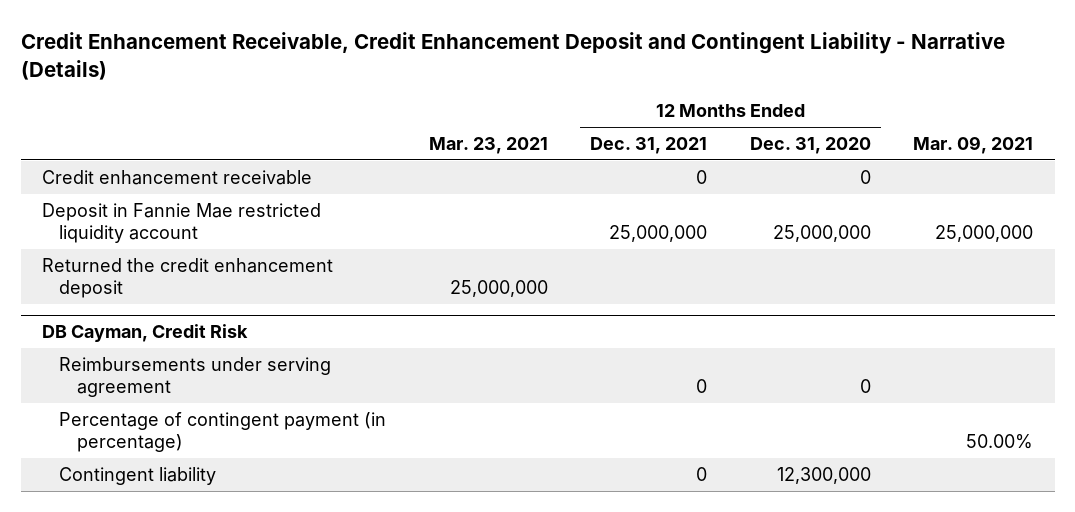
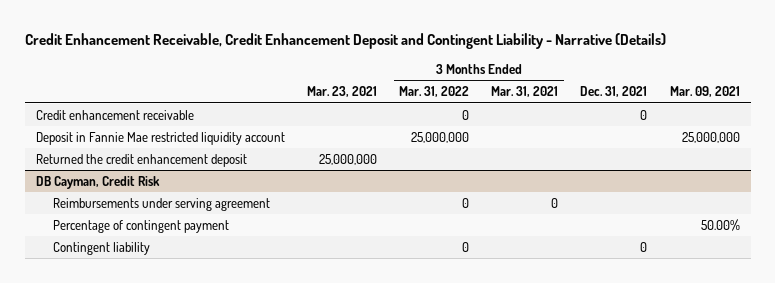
- | Mar. 23, 2021 | 12 Months Ended Dec. 31, 2021 | 12 Months Ended Dec. 31, 2020 | Mar. 09, 2021
+ | Mar. 23, 2021 | 3 Months Ended Mar. 31, 2022 | 3 Months Ended Mar. 31, 2021 | Dec. 31, 2021 | Mar. 09, 2021
@ DB Cayman, Credit Risk
- Percentage of contingent payment (in percentage) | | | | 50.00%
+ Percentage of contingent payment | | | | | 50.00%

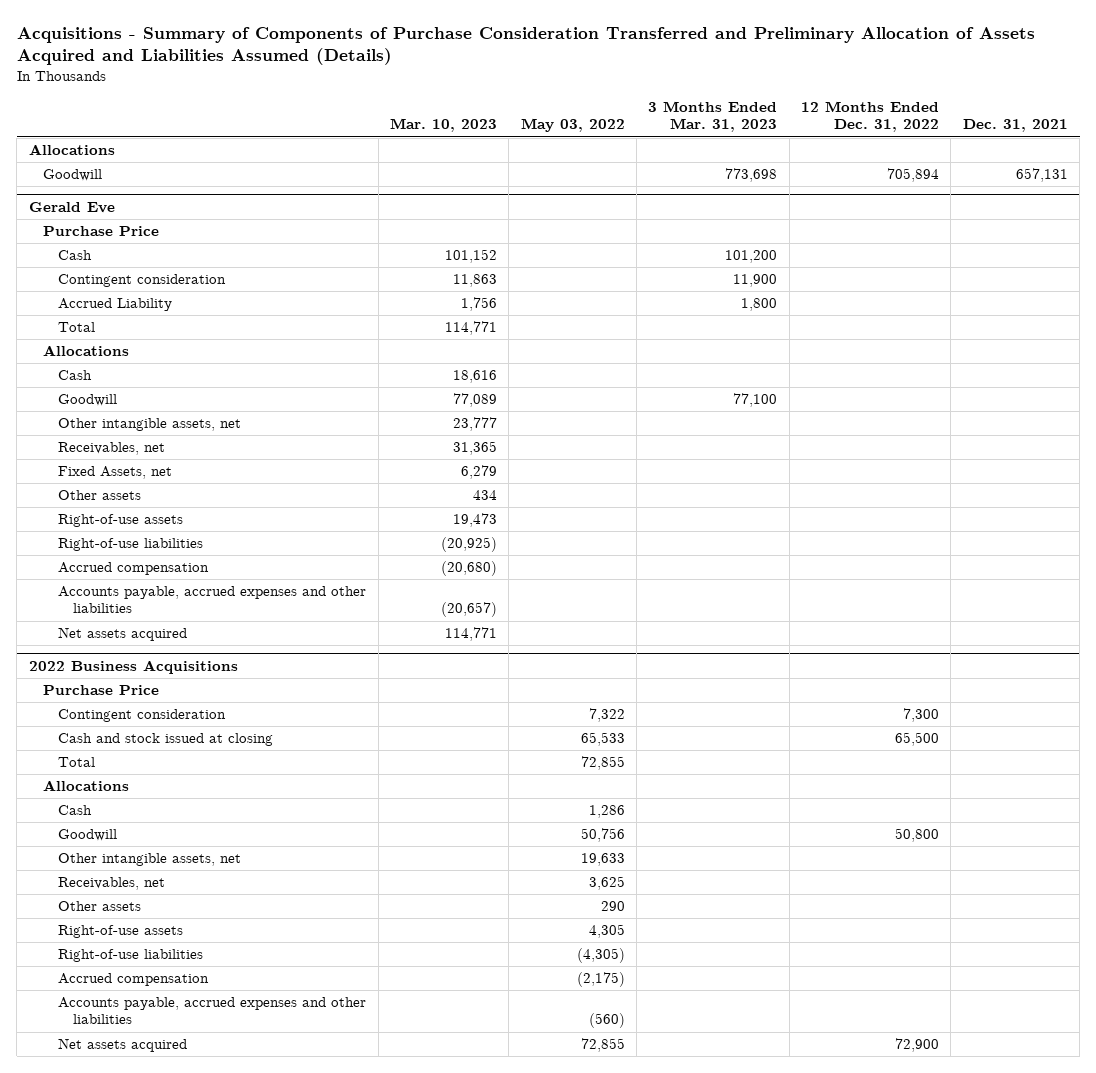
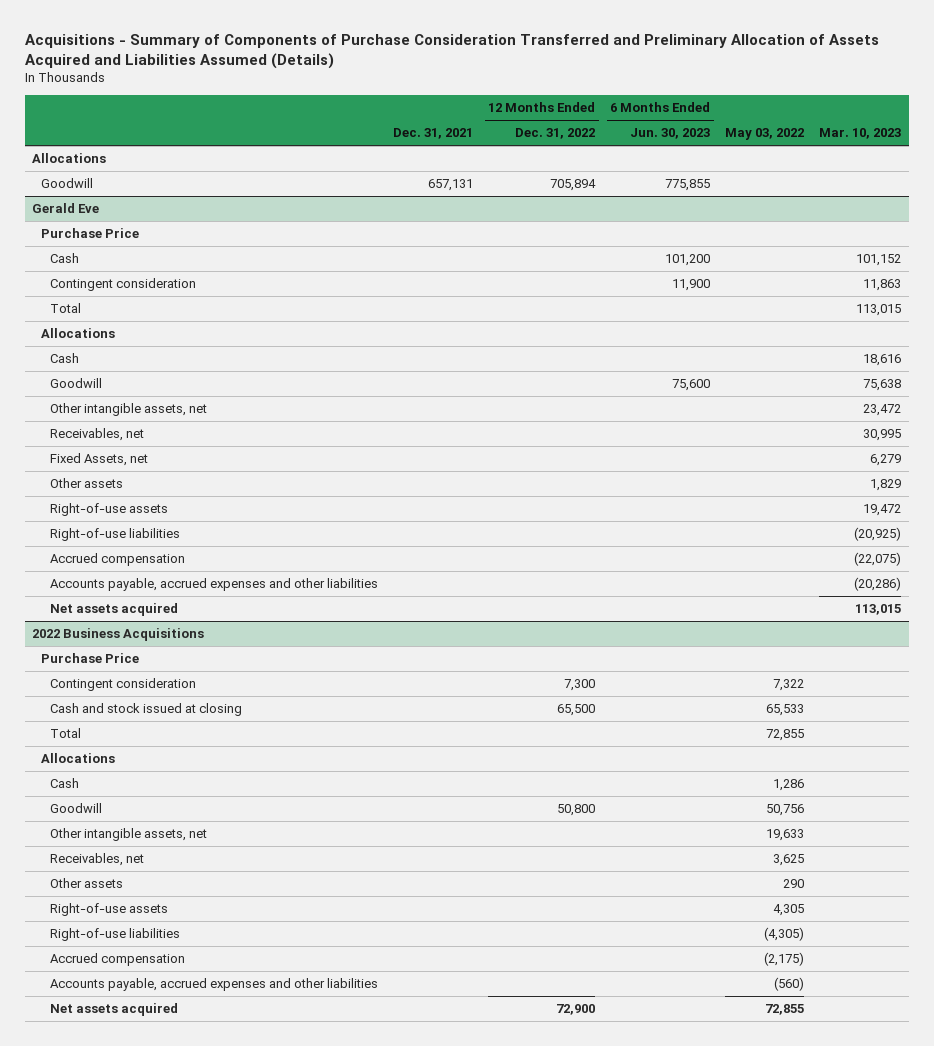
- | Mar. 10, 2023 | May 03, 2022 | 3 Months Ended Mar. 31, 2023 | 12 Months Ended Dec. 31, 2022 | Dec. 31, 2021
+ | Dec. 31, 2021 | 12 Months Ended Dec. 31, 2022 | 6 Months Ended Jun. 30, 2023 | May 03, 2022 | Mar. 10, 2023
@ Gerald Eve
- Accrued Liability | 1,756 | | 1,800 | |
- Total | 114,771 | | | |
+ Total | | | | | 113,015
- Goodwill | 77,089 | | 77,100 | |
- Other intangible assets, net | 23,777 | | | |
- Receivables, net | 31,365 | | | |
+ Goodwill | | | 75,600 | | 75,638
+ Other intangible assets, net | | | | | 23,472
+ Receivables, net | | | | | 30,995
- Other assets | 434 | | | |
- Right-of-use assets | 19,473 | | | |
+ Other assets | | | | | 1,829
+ Right-of-use assets | | | | | 19,472
- Accrued compensation | (20,680) | | | |
- Accounts payable, accrued expenses and other liabilities | (20,657) | | | |
- Net assets acquired | 114,771 | | | |
+ Accrued compensation | | | | | (22,075)
+ Accounts payable, accrued expenses and other liabilities | | | | | (20,286)
+ Net assets acquired | | | | | 113,015

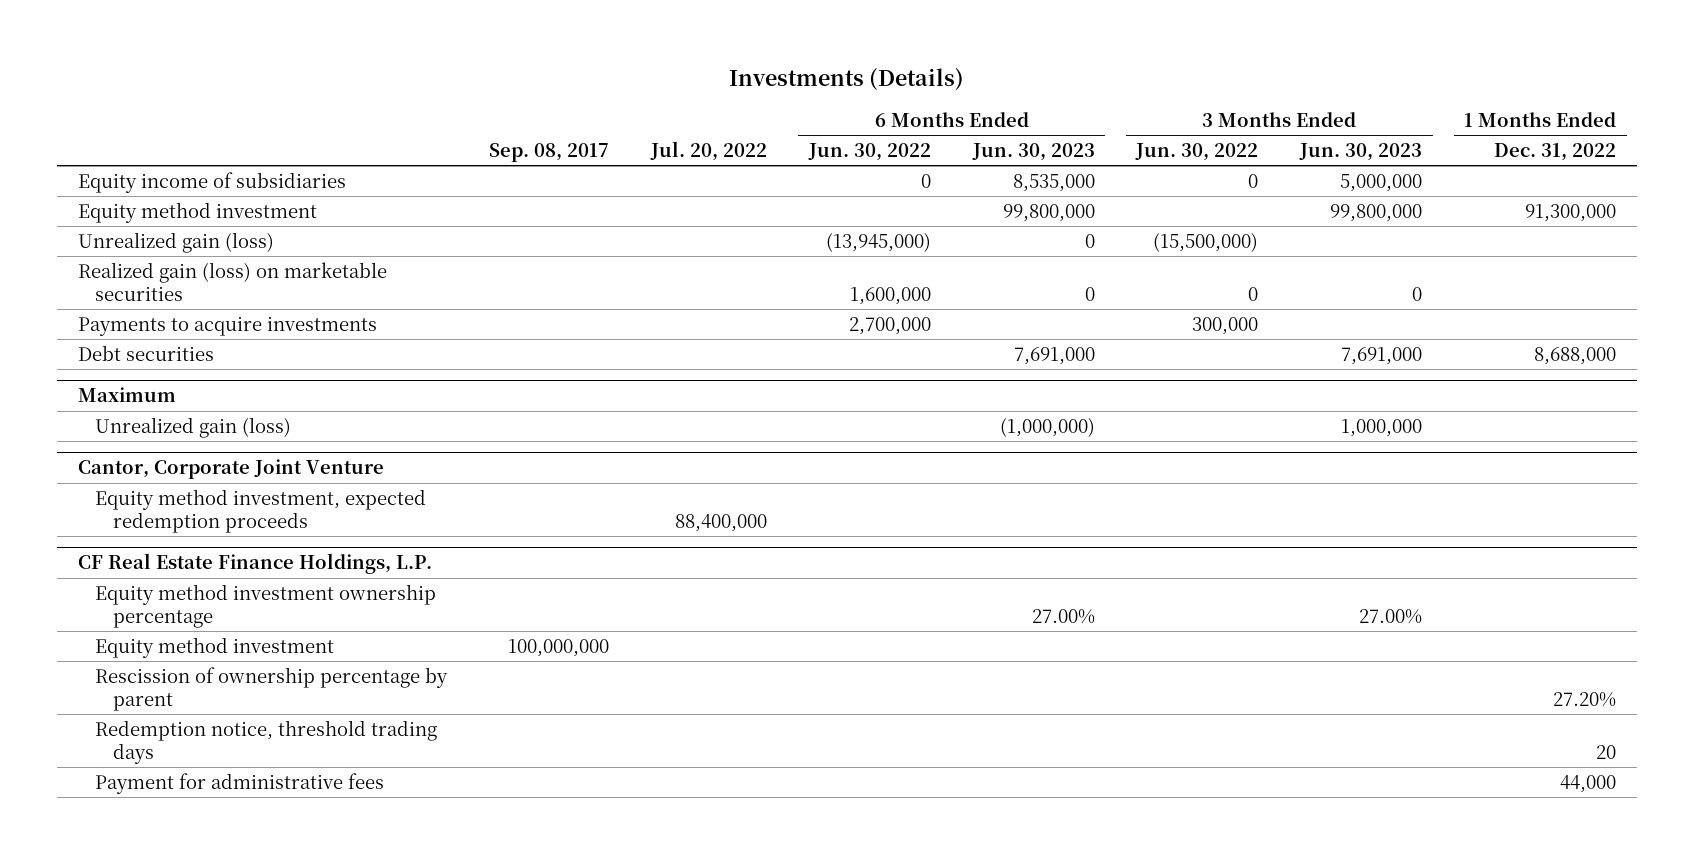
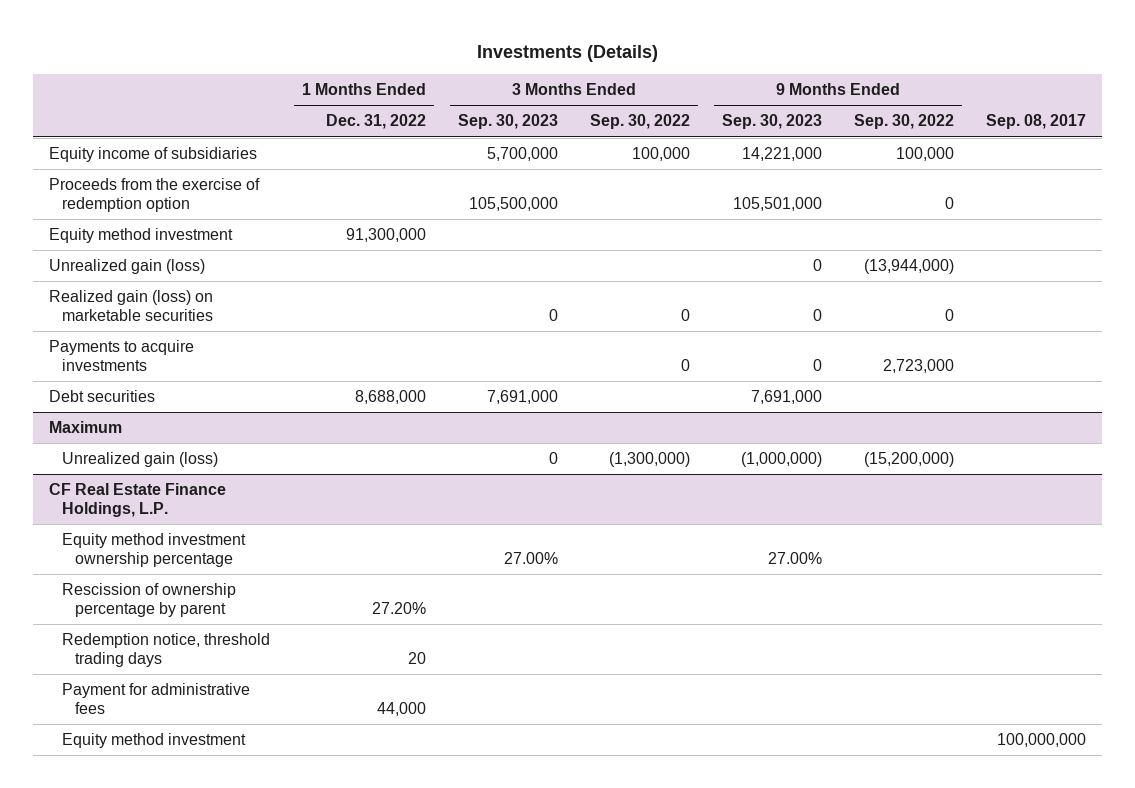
- | Sep. 08, 2017 | Jul. 20, 2022 | 6 Months Ended Jun. 30, 2022 | 6 Months Ended Jun. 30, 2023 | 3 Months Ended Jun. 30, 2022 | 3 Months Ended Jun. 30, 2023 | 1 Months Ended Dec. 31, 2022
+ | 1 Months Ended Dec. 31, 2022 | 3 Months Ended Sep. 30, 2023 | 3 Months Ended Sep. 30, 2022 | 9 Months Ended Sep. 30, 2023 | 9 Months Ended Sep. 30, 2022 | Sep. 08, 2017
+ Proceeds from the exercise of redemption option | | 105,500,000 | | 105,501,000 | 0 |
- Cantor, Corporate Joint Venture
- Equity method investment, expected redemption proceeds | | 88,400,000 | | | | |
@ CF Real Estate Finance Holdings, L.P.
moved down: Equity method investment | | | | | | 100,000,000

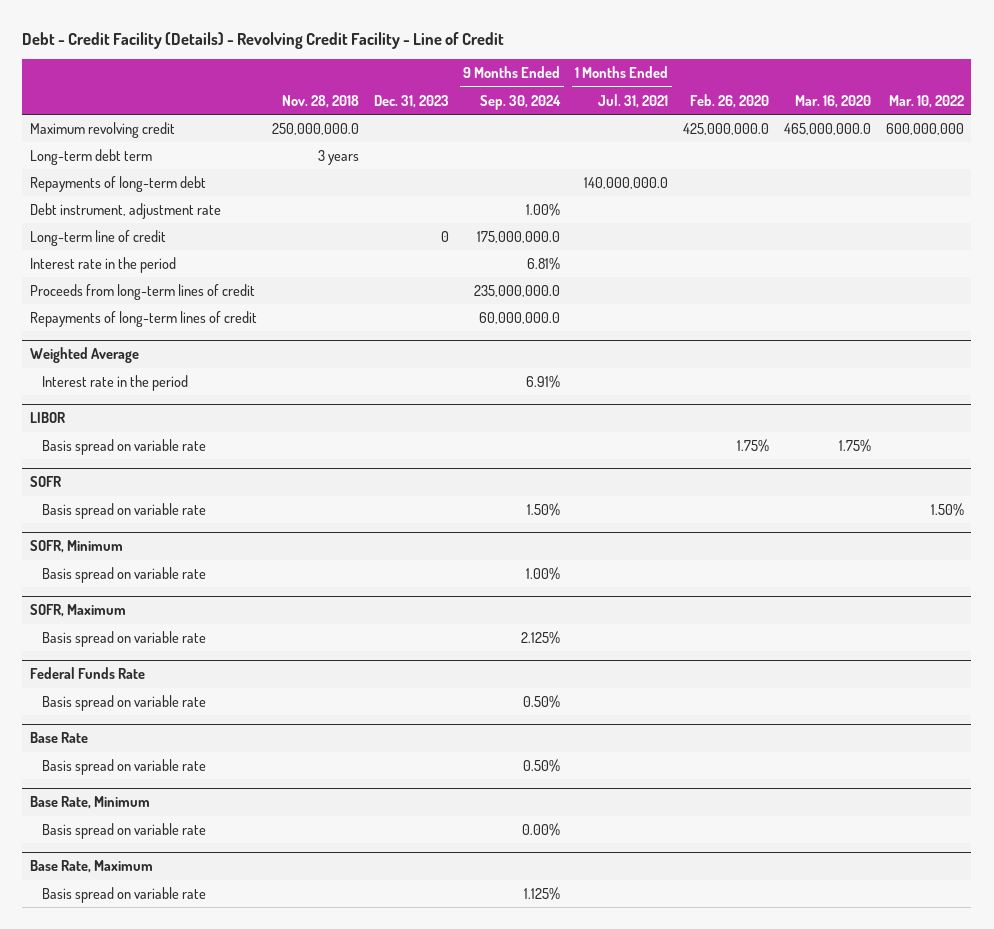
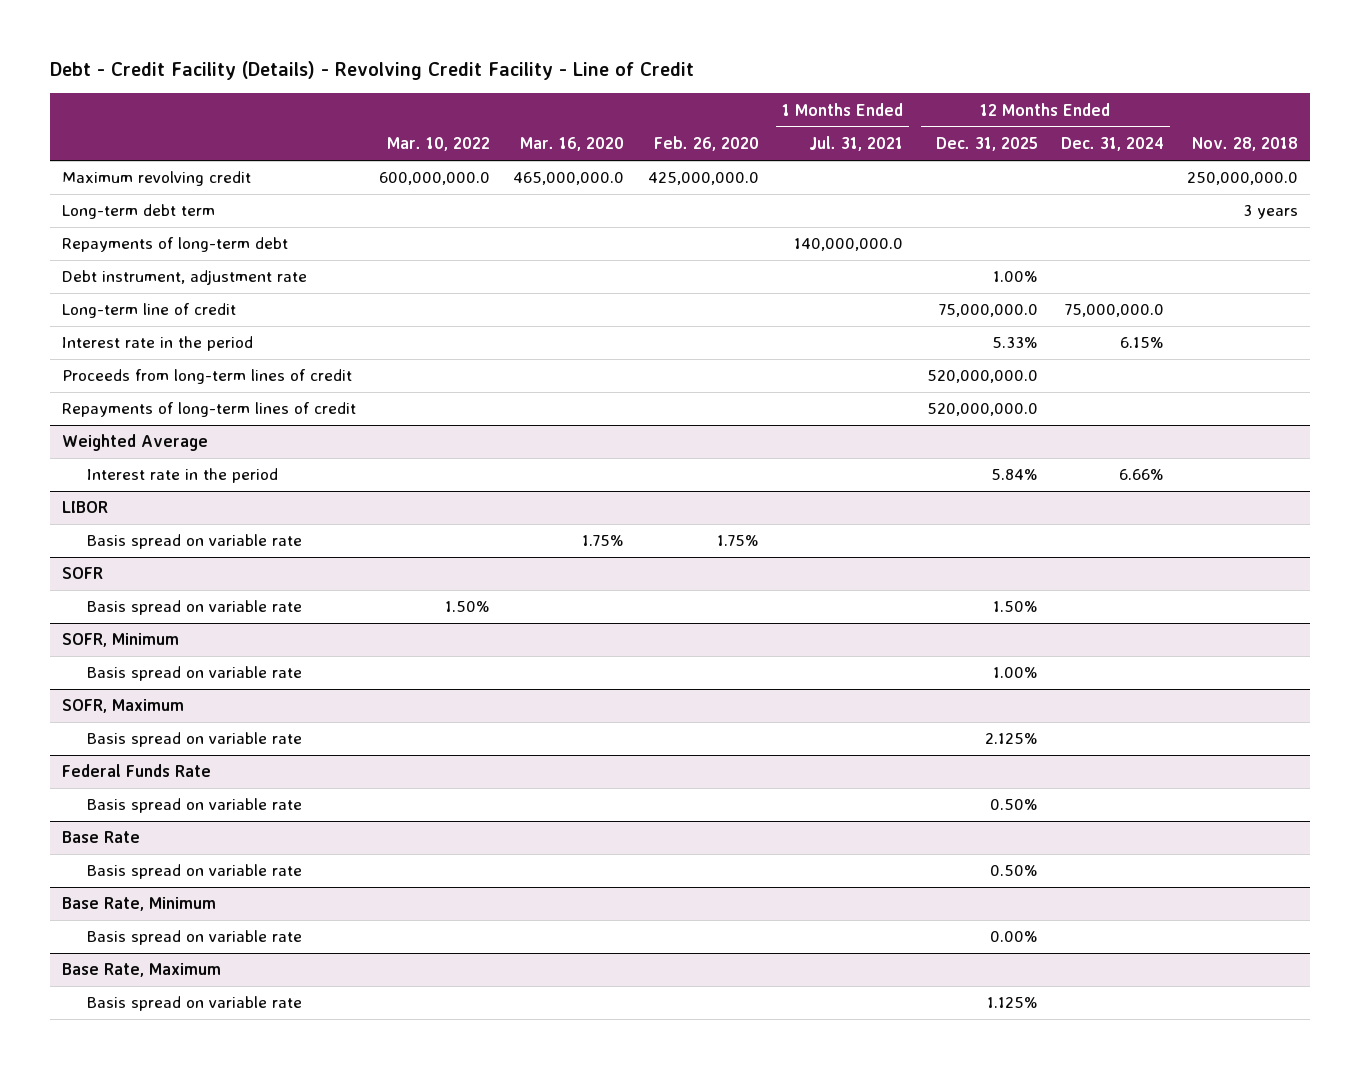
- | Nov. 28, 2018 | Dec. 31, 2023 | 9 Months Ended Sep. 30, 2024 | 1 Months Ended Jul. 31, 2021 | Feb. 26, 2020 | Mar. 16, 2020 | Mar. 10, 2022
+ | Mar. 10, 2022 | Mar. 16, 2020 | Feb. 26, 2020 | 1 Months Ended Jul. 31, 2021 | 12 Months Ended Dec. 31, 2025 | 12 Months Ended Dec. 31, 2024 | Nov. 28, 2018
- Maximum revolving credit | 250,000,000.0 | | | | 425,000,000.0 | 465,000,000.0 | 600,000,000
+ Maximum revolving credit | 600,000,000.0 | 465,000,000.0 | 425,000,000.0 | | | | 250,000,000.0

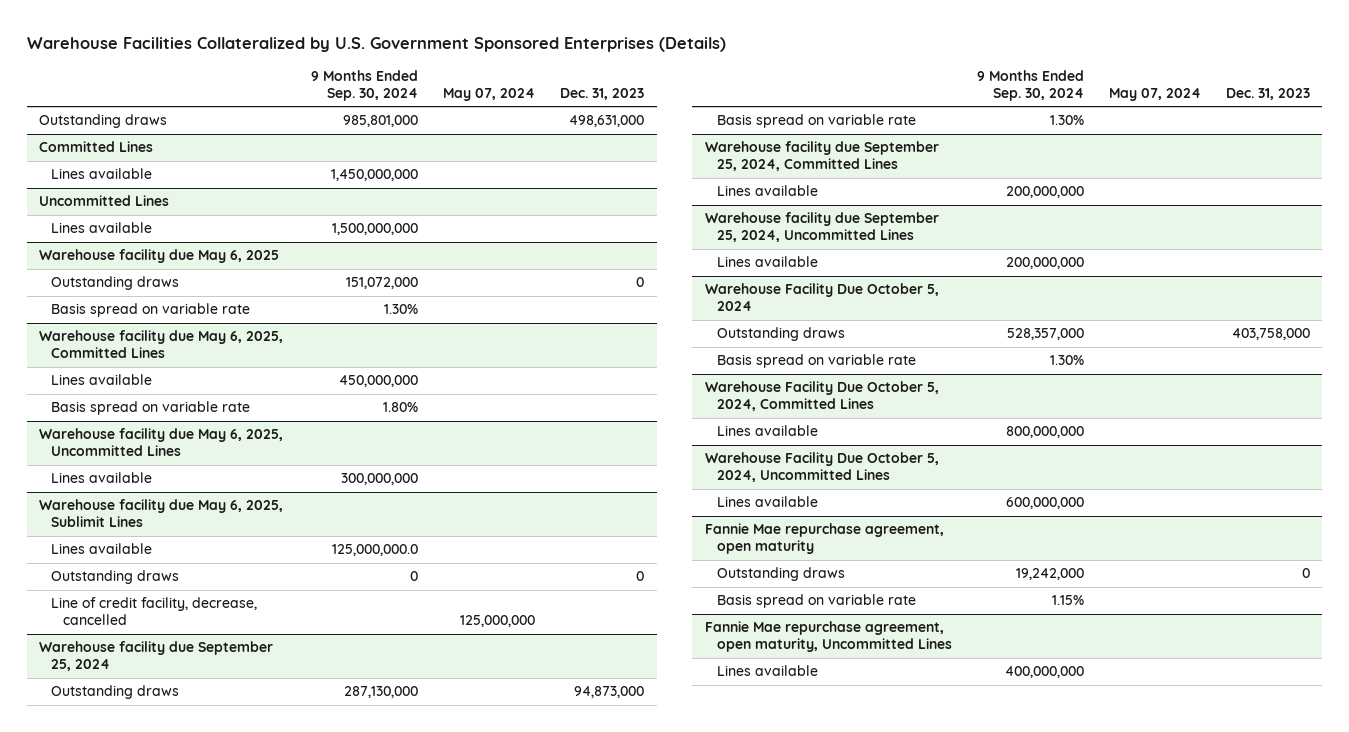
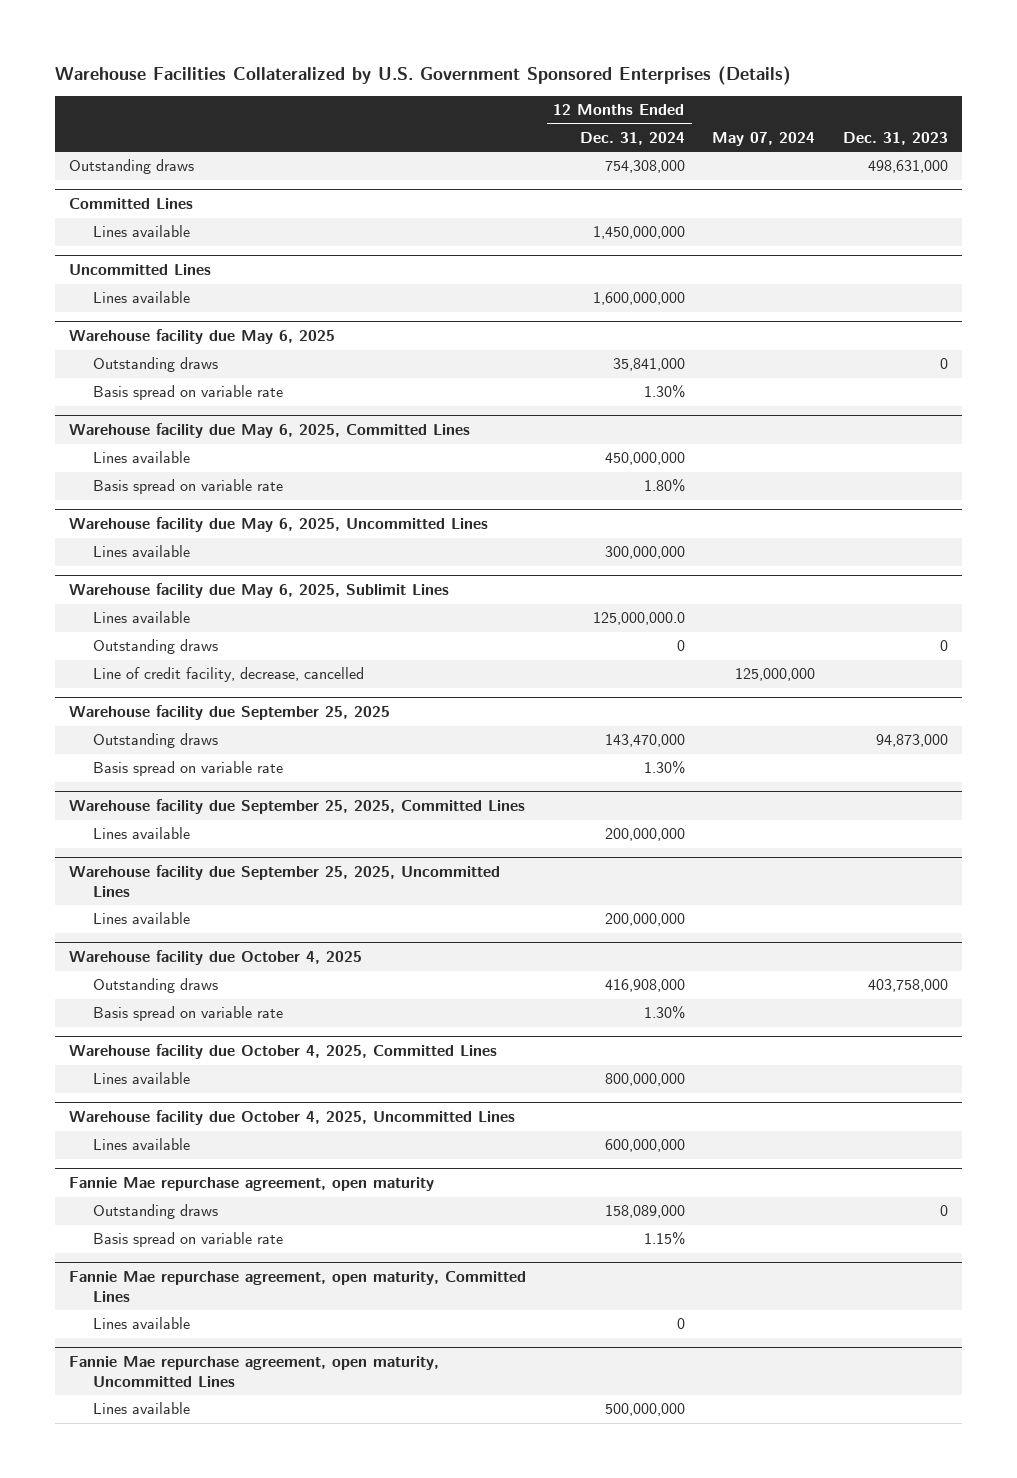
- | 9 Months Ended Sep. 30, 2024 | May 07, 2024 | Dec. 31, 2023
+ | 12 Months Ended Dec. 31, 2024 | May 07, 2024 | Dec. 31, 2023
- Warehouse facility due September 25, 2024
+ Warehouse facility due September 25, 2025
- Warehouse facility due September 25, 2024, Committed Lines
+ Warehouse facility due September 25, 2025, Committed Lines
- Warehouse facility due September 25, 2024, Uncommitted Lines
+ Warehouse facility due September 25, 2025, Uncommitted Lines
- Warehouse Facility Due October 5, 2024
+ Warehouse facility due October 4, 2025
- Warehouse Facility Due October 5, 2024, Committed Lines
+ Warehouse facility due October 4, 2025, Committed Lines
- Warehouse Facility Due October 5, 2024, Uncommitted Lines
+ Warehouse facility due October 4, 2025, Uncommitted Lines
+ Fannie Mae repurchase agreement, open maturity, Committed Lines
+ Lines available | 0 | |

